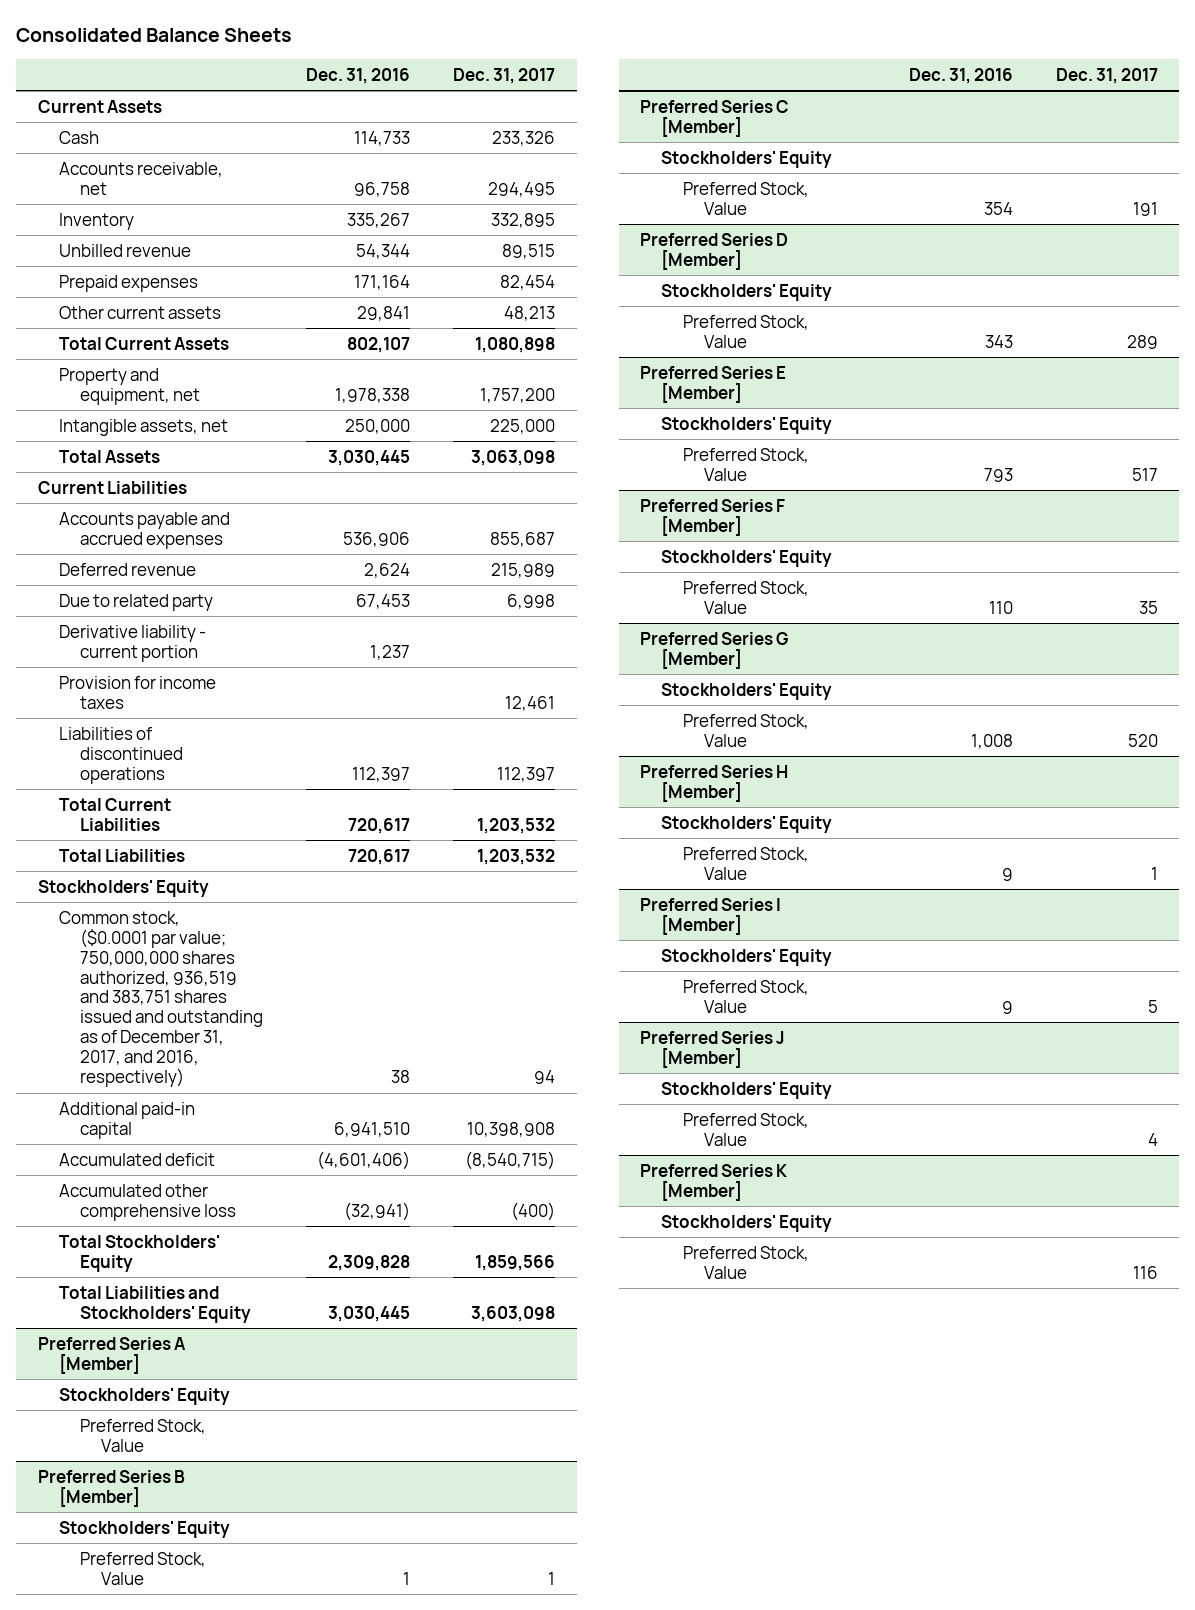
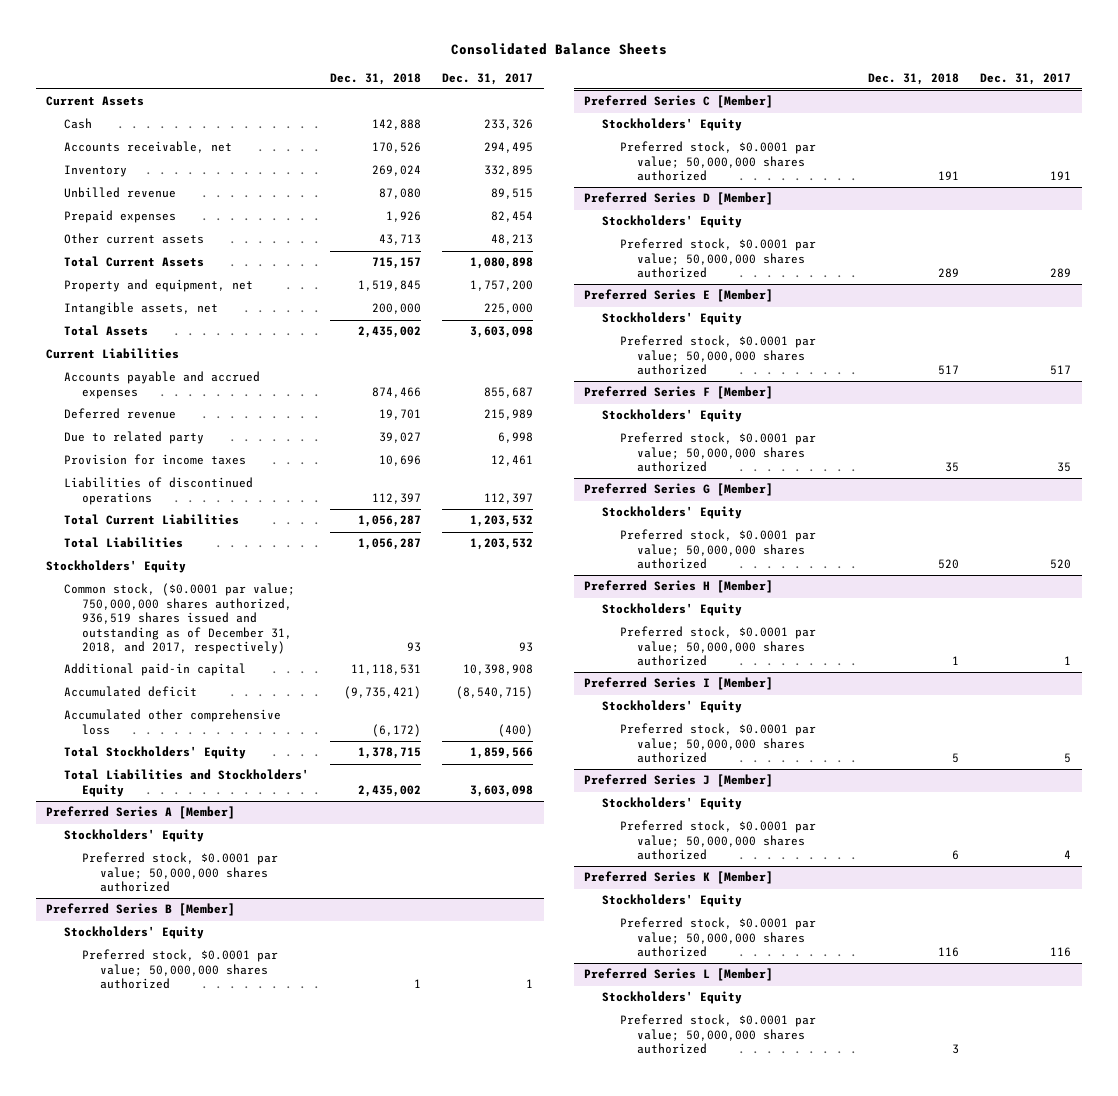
- | Dec. 31, 2016 | Dec. 31, 2017
+ | Dec. 31, 2018 | Dec. 31, 2017
- Total Assets | 3,030,445 | 3,063,098
+ Total Assets | 2,435,002 | 3,603,098
- Derivative liability - current portion | 1,237 |
- Common stock, ($0.0001 par value; 750,000,000 shares authorized, 936,519 and 383,751 shares issued and outstanding as of December 31, 2017, and 2016, respectively) | 38 | 94
+ Common stock, ($0.0001 par value; 750,000,000 shares authorized, 936,519 shares issued and outstanding as of December 31, 2018, and 2017, respectively) | 93 | 93
@ Preferred Series A [Member]
- Preferred Stock, Value
+ Preferred stock, $0.0001 par value; 50,000,000 shares authorized
@ Preferred Series B [Member]
- Preferred Stock, Value | 1 | 1
+ Preferred stock, $0.0001 par value; 50,000,000 shares authorized | 1 | 1
@ Preferred Series C [Member]
- Preferred Stock, Value | 354 | 191
+ Preferred stock, $0.0001 par value; 50,000,000 shares authorized | 191 | 191
@ Preferred Series D [Member]
- Preferred Stock, Value | 343 | 289
+ Preferred stock, $0.0001 par value; 50,000,000 shares authorized | 289 | 289
@ Preferred Series E [Member]
- Preferred Stock, Value | 793 | 517
+ Preferred stock, $0.0001 par value; 50,000,000 shares authorized | 517 | 517
@ Preferred Series F [Member]
- Preferred Stock, Value | 110 | 35
+ Preferred stock, $0.0001 par value; 50,000,000 shares authorized | 35 | 35
@ Preferred Series G [Member]
- Preferred Stock, Value | 1,008 | 520
+ Preferred stock, $0.0001 par value; 50,000,000 shares authorized | 520 | 520
@ Preferred Series H [Member]
- Preferred Stock, Value | 9 | 1
+ Preferred stock, $0.0001 par value; 50,000,000 shares authorized | 1 | 1
@ Preferred Series I [Member]
- Preferred Stock, Value | 9 | 5
+ Preferred stock, $0.0001 par value; 50,000,000 shares authorized | 5 | 5
@ Preferred Series J [Member]
- Preferred Stock, Value | | 4
+ Preferred stock, $0.0001 par value; 50,000,000 shares authorized | 6 | 4
@ Preferred Series K [Member]
- Preferred Stock, Value | | 116
+ Preferred stock, $0.0001 par value; 50,000,000 shares authorized | 116 | 116
+ Preferred Series L [Member]
+ Stockholders' Equity
+ Preferred stock, $0.0001 par value; 50,000,000 shares authorized | 3 |

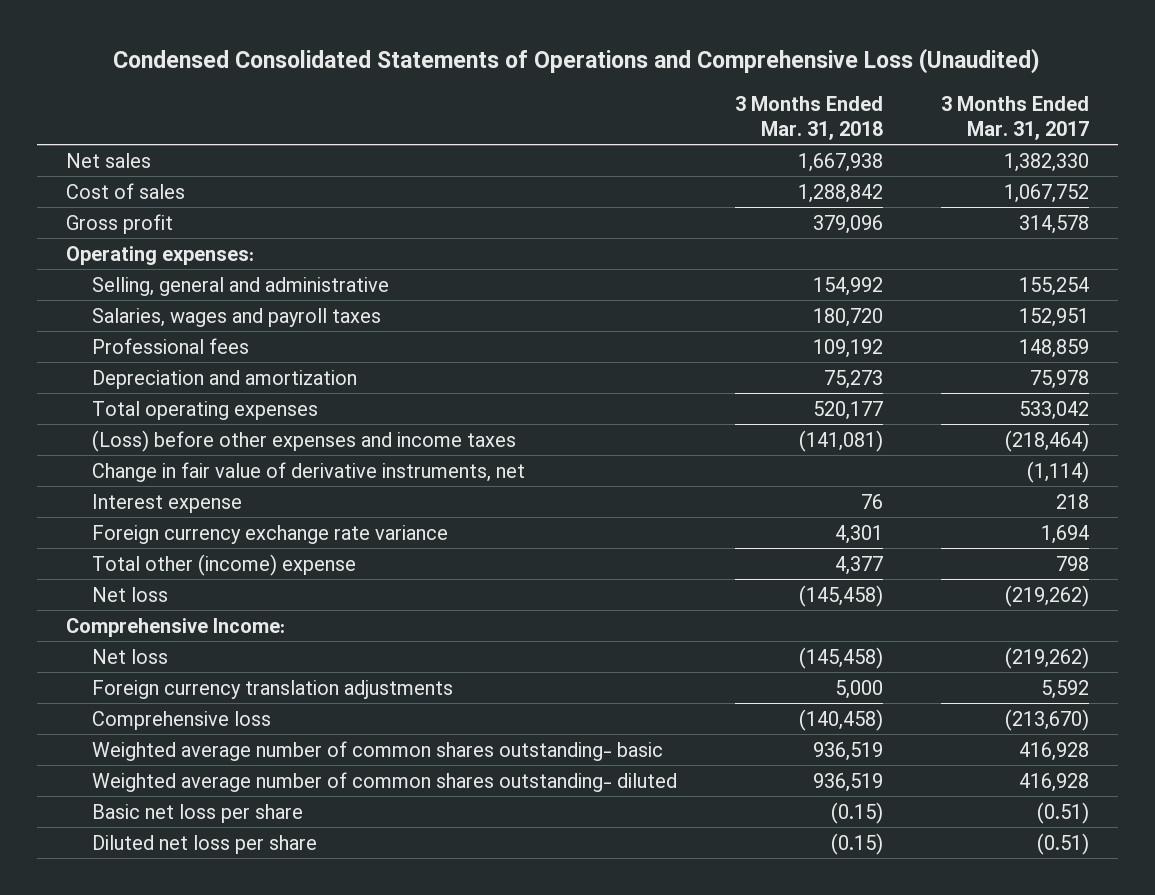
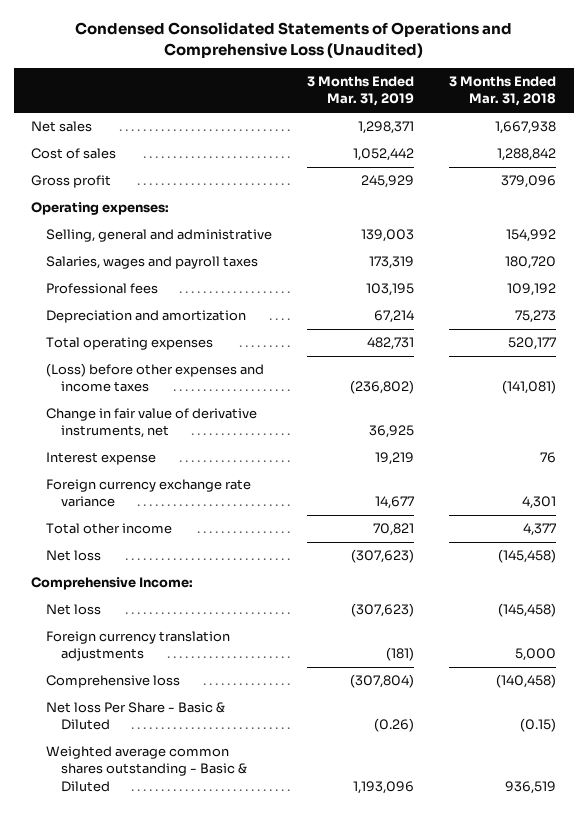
- | 3 Months Ended Mar. 31, 2018 | 3 Months Ended Mar. 31, 2017
+ | 3 Months Ended Mar. 31, 2019 | 3 Months Ended Mar. 31, 2018
- Total other (income) expense | 4,377 | 798
+ Total other income | 70,821 | 4,377
- Weighted average number of common shares outstanding- basic | 936,519 | 416,928
- Weighted average number of common shares outstanding- diluted | 936,519 | 416,928
- Basic net loss per share | (0.15) | (0.51)
- Diluted net loss per share | (0.15) | (0.51)
+ Net loss Per Share - Basic & Diluted | (0.26) | (0.15)
+ Weighted average common shares outstanding - Basic & Diluted | 1,193,096 | 936,519

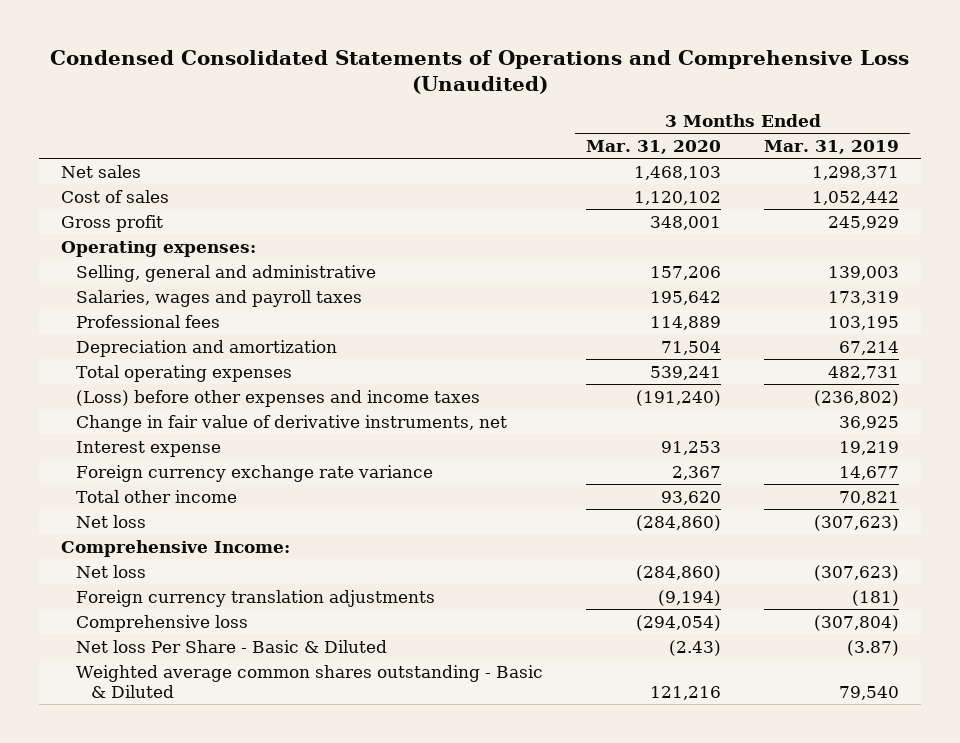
- | 3 Months Ended Mar. 31, 2019 | 3 Months Ended Mar. 31, 2018
+ | 3 Months Ended Mar. 31, 2020 | 3 Months Ended Mar. 31, 2019
- Net loss Per Share - Basic & Diluted | (0.26) | (0.15)
- Weighted average common shares outstanding - Basic & Diluted | 1,193,096 | 936,519
+ Net loss Per Share - Basic & Diluted | (2.43) | (3.87)
+ Weighted average common shares outstanding - Basic & Diluted | 121,216 | 79,540

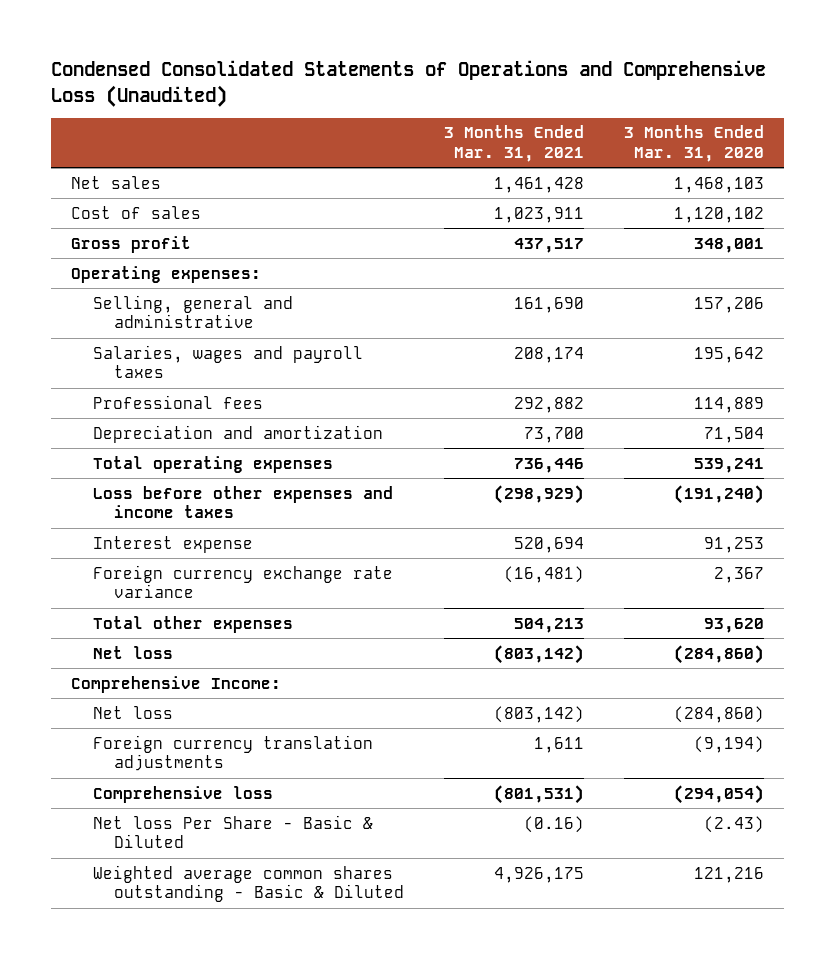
- | 3 Months Ended Mar. 31, 2020 | 3 Months Ended Mar. 31, 2019
+ | 3 Months Ended Mar. 31, 2021 | 3 Months Ended Mar. 31, 2020
- (Loss) before other expenses and income taxes | (191,240) | (236,802)
- Change in fair value of derivative instruments, net | | 36,925
+ Loss before other expenses and income taxes | (298,929) | (191,240)
- Total other income | 93,620 | 70,821
+ Total other expenses | 504,213 | 93,620

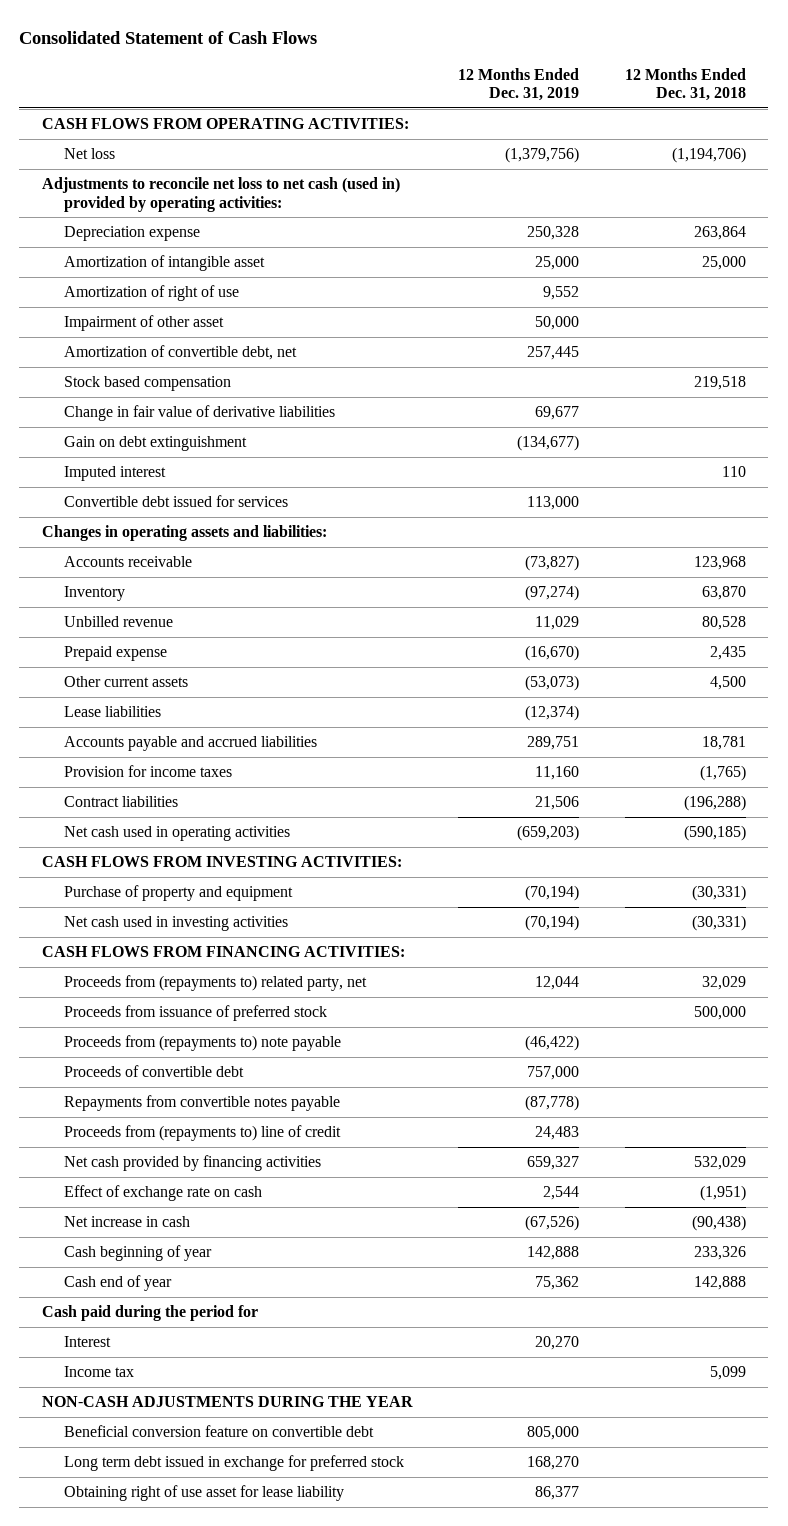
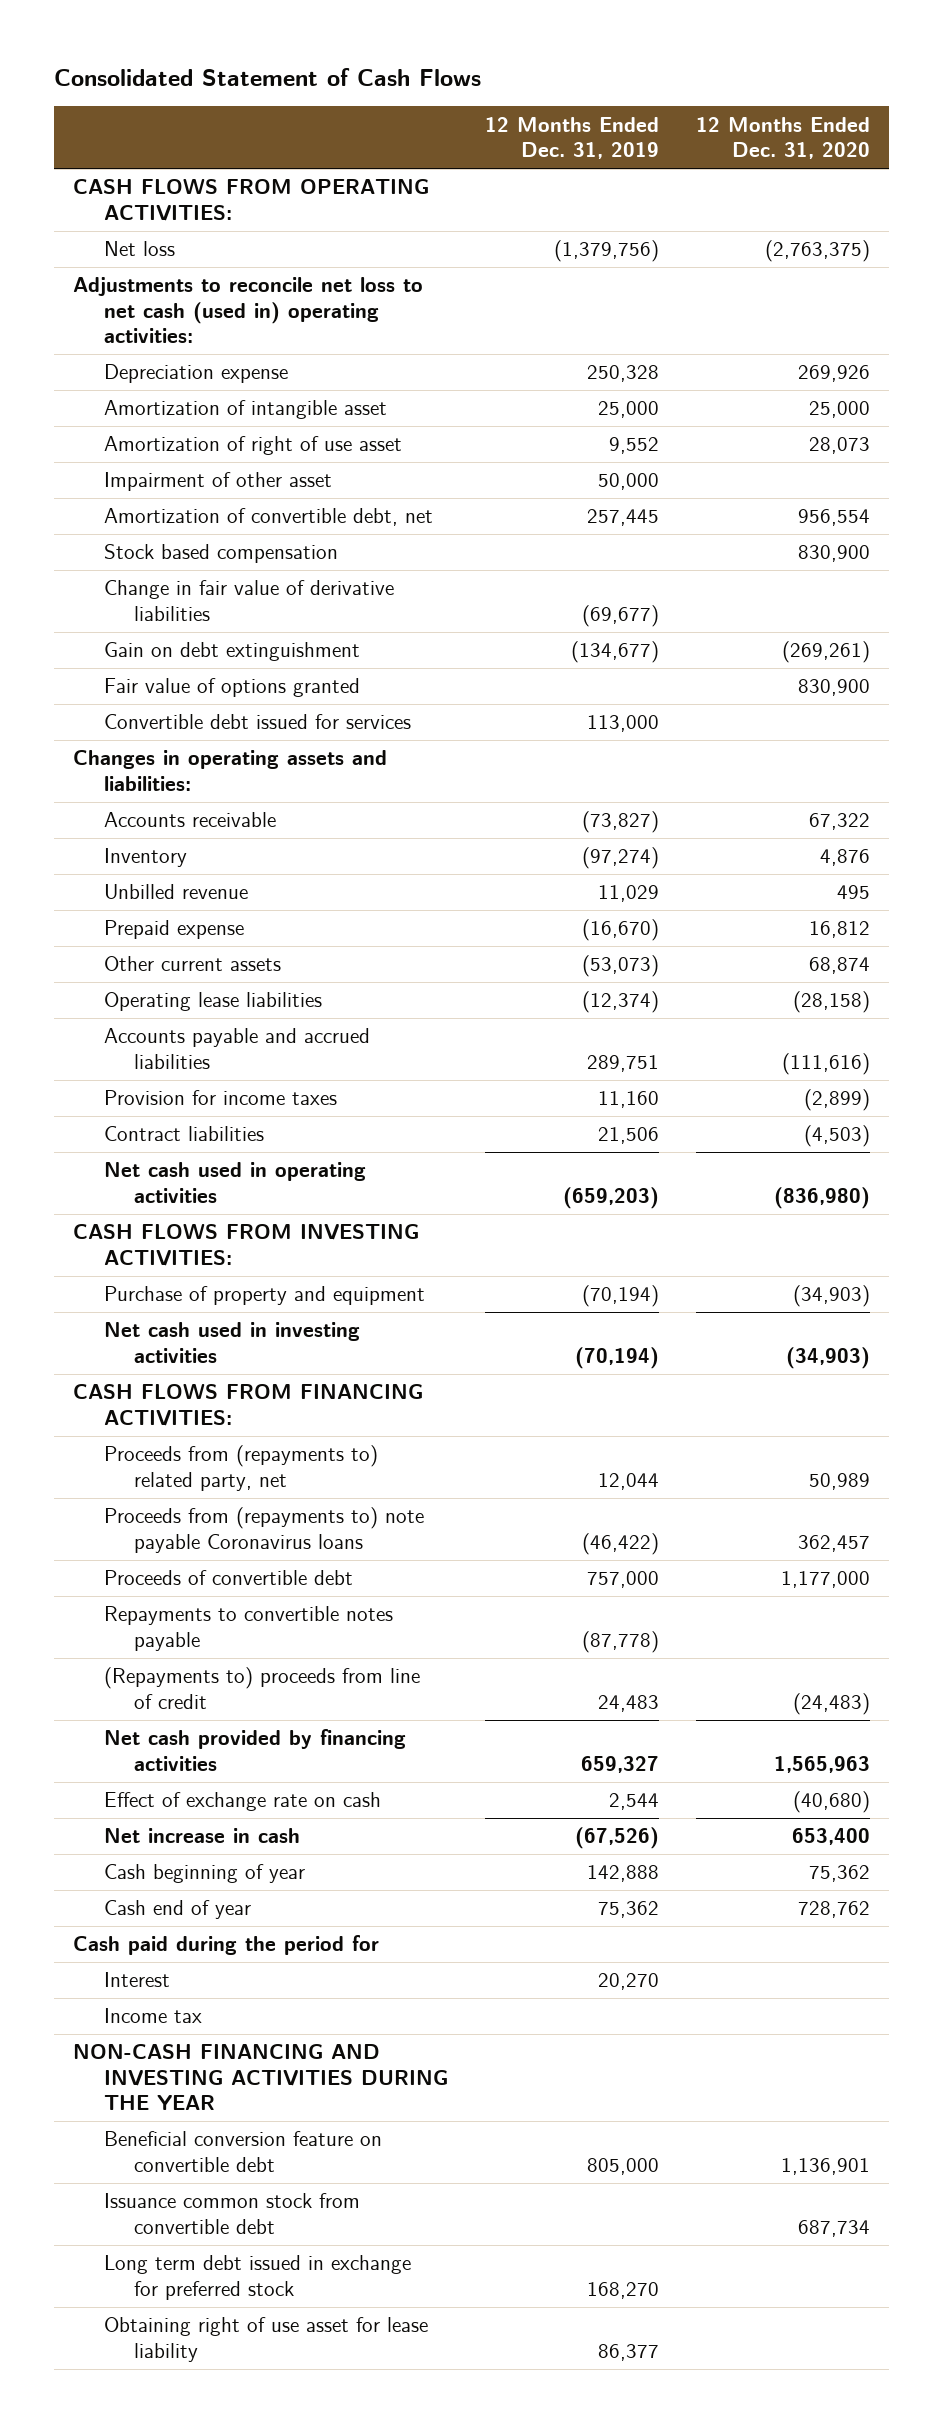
- | 12 Months Ended Dec. 31, 2019 | 12 Months Ended Dec. 31, 2018
+ | 12 Months Ended Dec. 31, 2019 | 12 Months Ended Dec. 31, 2020
- Adjustments to reconcile net loss to net cash (used in) provided by operating activities:
+ Adjustments to reconcile net loss to net cash (used in) operating activities:
- Amortization of right of use | 9,552 |
+ Amortization of right of use asset | 9,552 | 28,073
- Change in fair value of derivative liabilities | 69,677 |
+ Change in fair value of derivative liabilities | (69,677) |
- Imputed interest | | 110
+ Fair value of options granted | | 830,900
- Lease liabilities | (12,374) |
+ Operating lease liabilities | (12,374) | (28,158)
- Proceeds from issuance of preferred stock | | 500,000
- Proceeds from (repayments to) note payable | (46,422) |
+ Proceeds from (repayments to) note payable Coronavirus loans | (46,422) | 362,457
- Repayments from convertible notes payable | (87,778) |
- Proceeds from (repayments to) line of credit | 24,483 |
+ Repayments to convertible notes payable | (87,778) |
+ (Repayments to) proceeds from line of credit | 24,483 | (24,483)
- NON-CASH ADJUSTMENTS DURING THE YEAR
+ NON-CASH FINANCING AND INVESTING ACTIVITIES DURING THE YEAR
+ Issuance common stock from convertible debt | | 687,734

